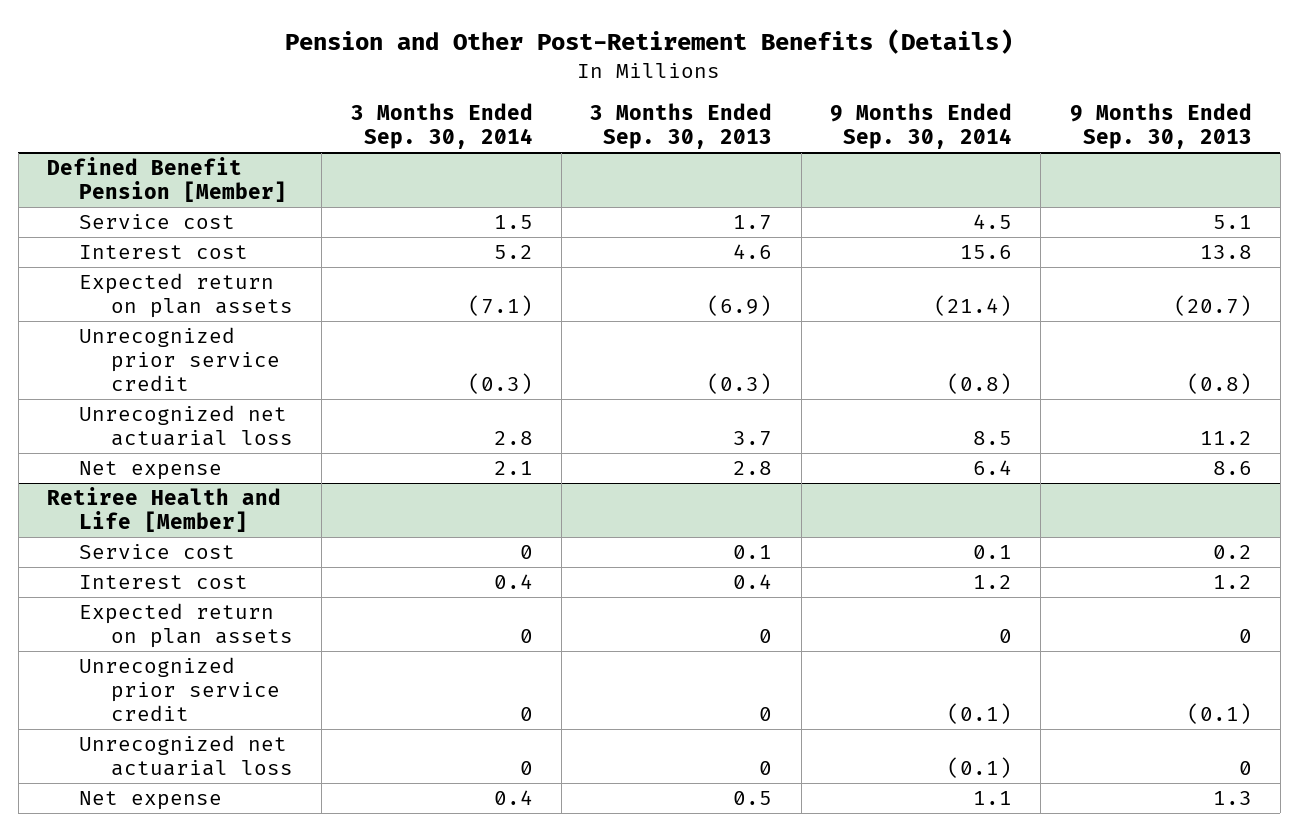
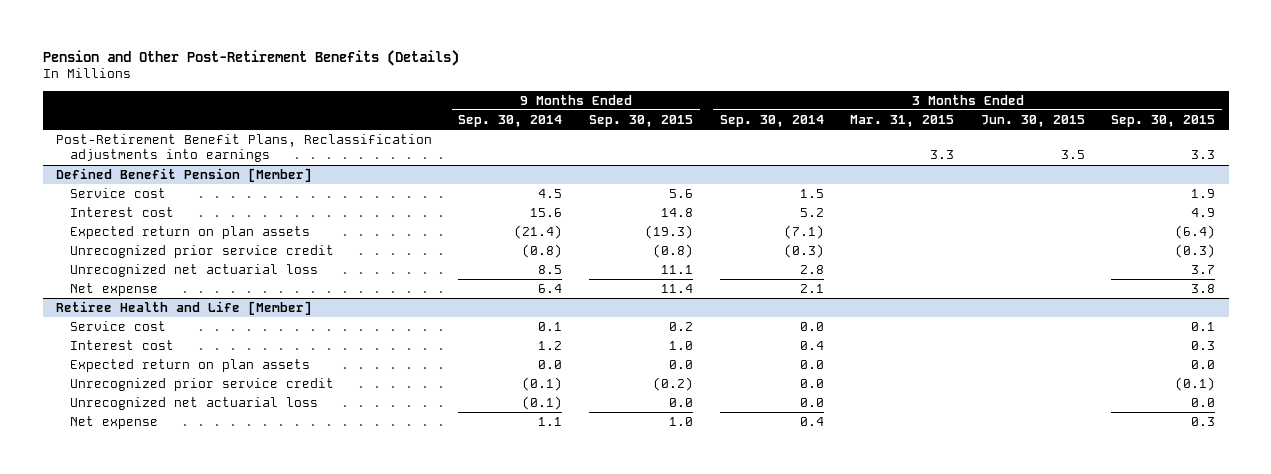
- | 3 Months Ended Sep. 30, 2014 | 3 Months Ended Sep. 30, 2013 | 9 Months Ended Sep. 30, 2014 | 9 Months Ended Sep. 30, 2013
+ | 9 Months Ended Sep. 30, 2014 | 9 Months Ended Sep. 30, 2015 | 3 Months Ended Sep. 30, 2014 | 3 Months Ended Mar. 31, 2015 | 3 Months Ended Jun. 30, 2015 | 3 Months Ended Sep. 30, 2015
+ Post-Retirement Benefit Plans, Reclassification adjustments into earnings | | | | 3.3 | 3.5 | 3.3
@ Retiree Health and Life [Member]
- Service cost | 0 | 0.1 | 0.1 | 0.2
+ Service cost | 0.1 | 0.2 | 0.0 | | | 0.1
- Expected return on plan assets | 0 | 0 | 0 | 0
- Unrecognized prior service credit | 0 | 0 | (0.1) | (0.1)
- Unrecognized net actuarial loss | 0 | 0 | (0.1) | 0
+ Expected return on plan assets | 0.0 | 0.0 | 0.0 | | | 0.0
+ Unrecognized prior service credit | (0.1) | (0.2) | 0.0 | | | (0.1)
+ Unrecognized net actuarial loss | (0.1) | 0.0 | 0.0 | | | 0.0

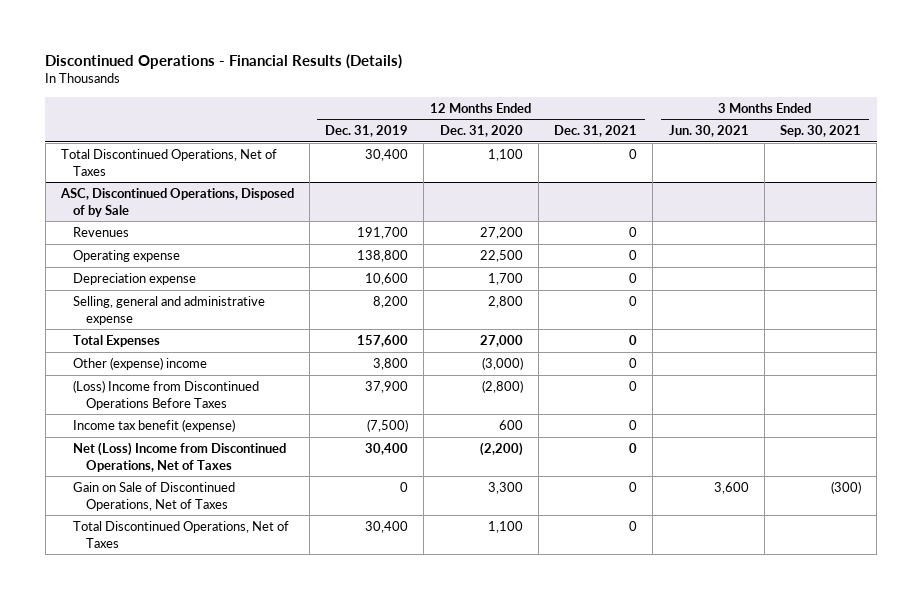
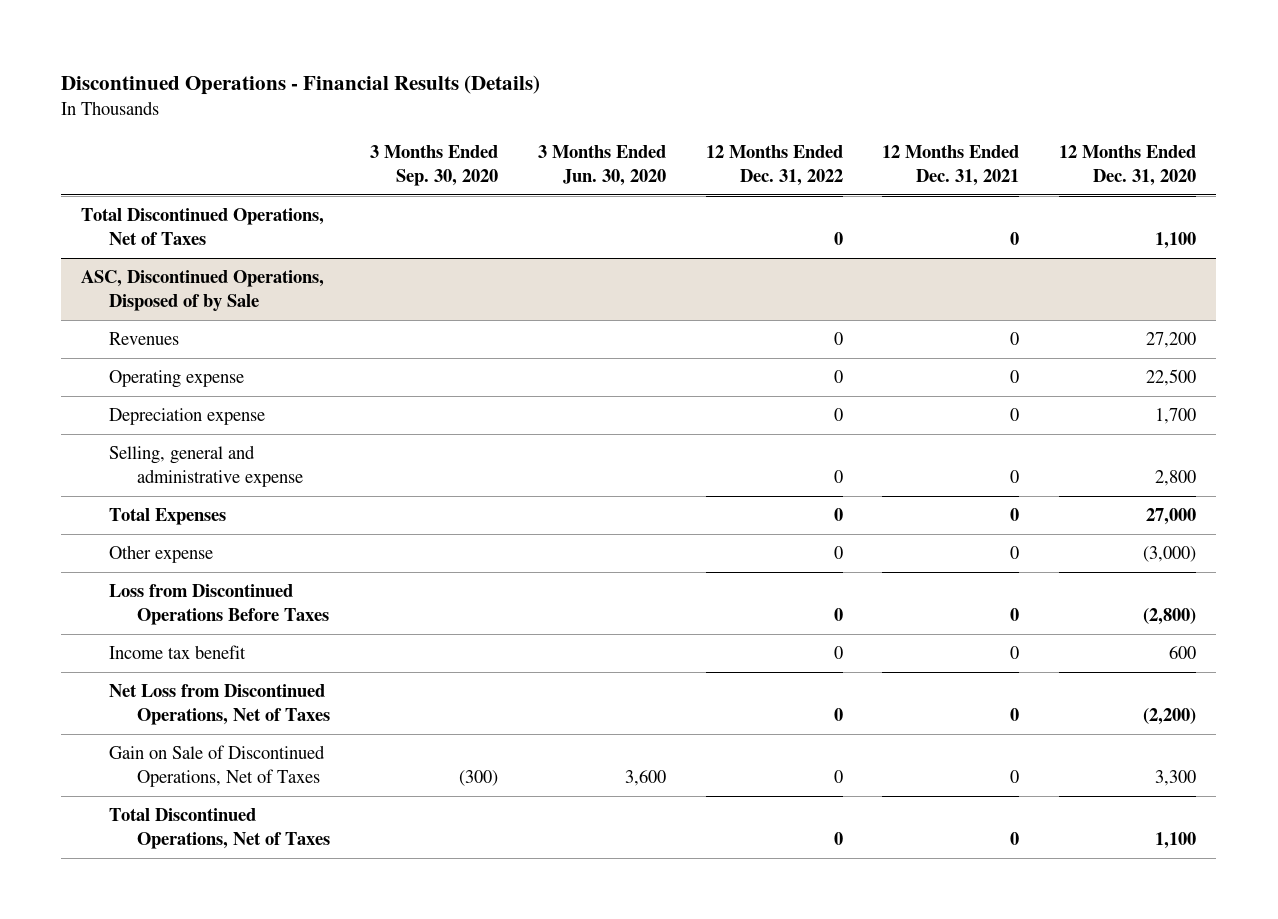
- | 12 Months Ended Dec. 31, 2019 | 12 Months Ended Dec. 31, 2020 | 12 Months Ended Dec. 31, 2021 | 3 Months Ended Jun. 30, 2021 | 3 Months Ended Sep. 30, 2021
+ | 3 Months Ended Sep. 30, 2020 | 3 Months Ended Jun. 30, 2020 | 12 Months Ended Dec. 31, 2022 | 12 Months Ended Dec. 31, 2021 | 12 Months Ended Dec. 31, 2020
@ ASC, Discontinued Operations, Disposed of by Sale
- Other (expense) income | 3,800 | (3,000) | 0 | |
- (Loss) Income from Discontinued Operations Before Taxes | 37,900 | (2,800) | 0 | |
- Income tax benefit (expense) | (7,500) | 600 | 0 | |
- Net (Loss) Income from Discontinued Operations, Net of Taxes | 30,400 | (2,200) | 0 | |
+ Other expense | | | 0 | 0 | (3,000)
+ Loss from Discontinued Operations Before Taxes | | | 0 | 0 | (2,800)
+ Income tax benefit | | | 0 | 0 | 600
+ Net Loss from Discontinued Operations, Net of Taxes | | | 0 | 0 | (2,200)

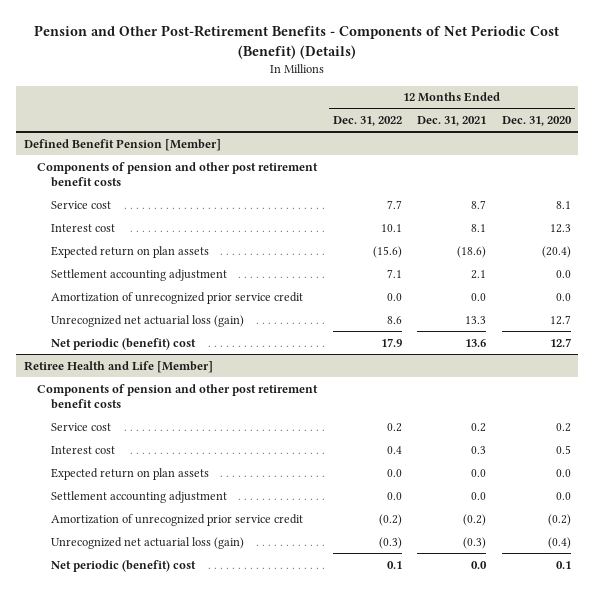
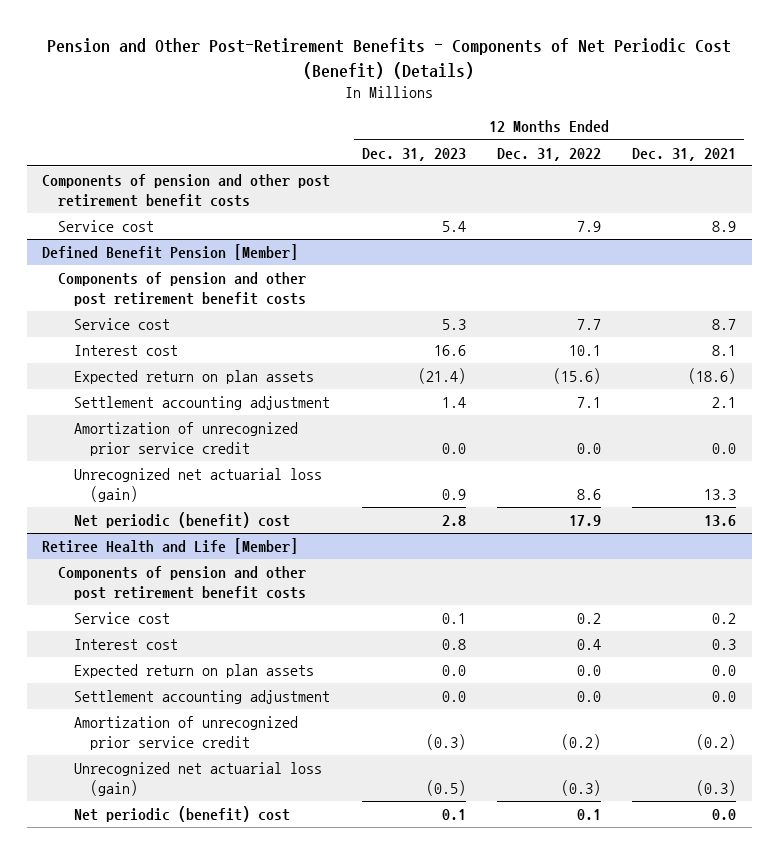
- | 12 Months Ended Dec. 31, 2022 | 12 Months Ended Dec. 31, 2021 | 12 Months Ended Dec. 31, 2020
+ | 12 Months Ended Dec. 31, 2023 | 12 Months Ended Dec. 31, 2022 | 12 Months Ended Dec. 31, 2021
+ Components of pension and other post retirement benefit costs
+ Service cost | 5.4 | 7.9 | 8.9

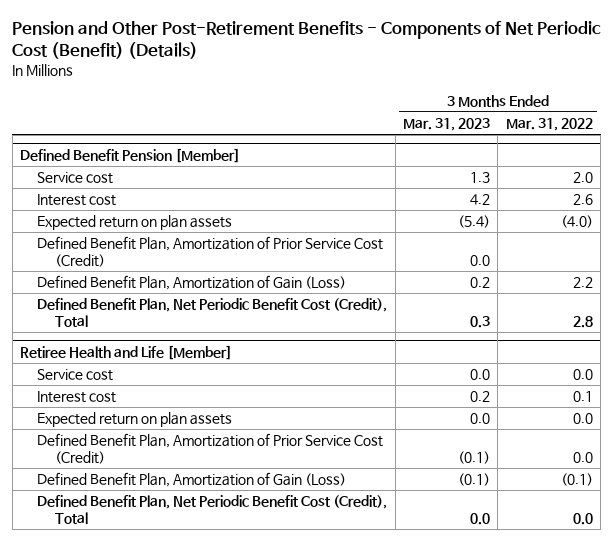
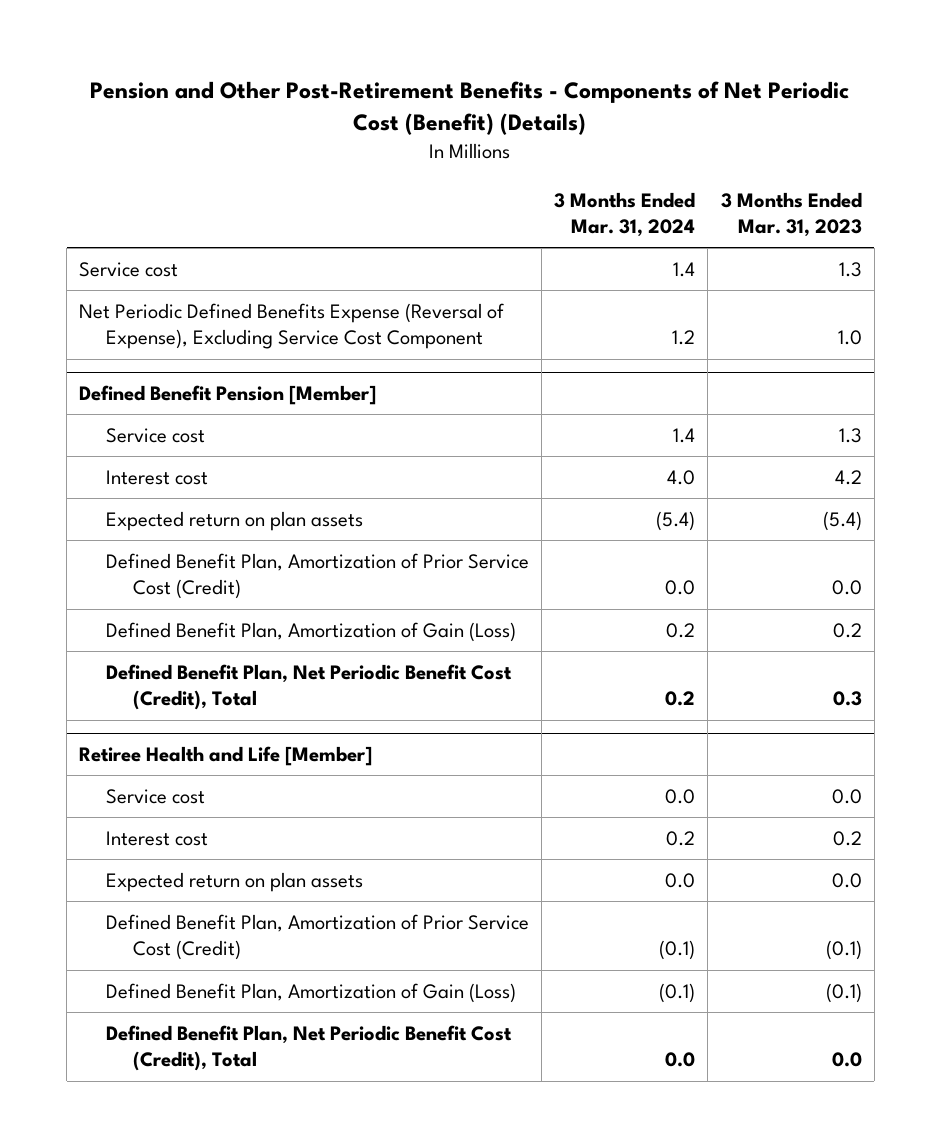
- | 3 Months Ended Mar. 31, 2023 | 3 Months Ended Mar. 31, 2022
+ | 3 Months Ended Mar. 31, 2024 | 3 Months Ended Mar. 31, 2023
+ Service cost | 1.4 | 1.3
+ Net Periodic Defined Benefits Expense (Reversal of Expense), Excluding Service Cost Component | 1.2 | 1.0

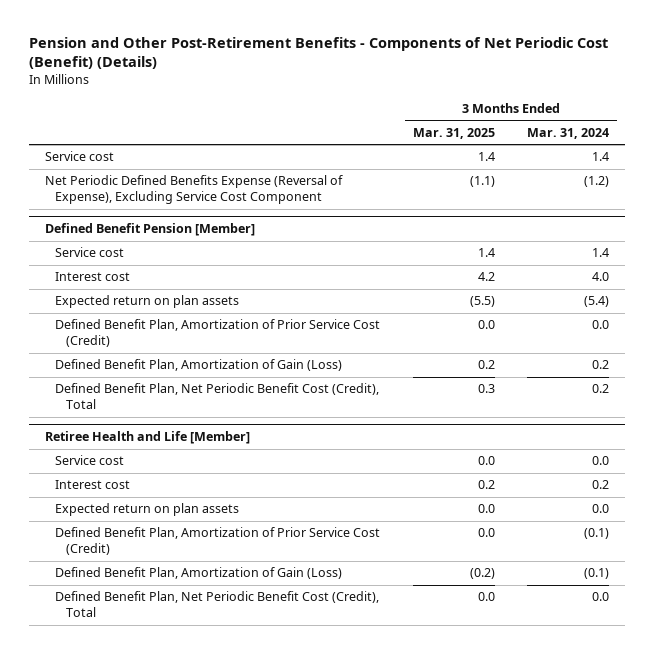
- | 3 Months Ended Mar. 31, 2024 | 3 Months Ended Mar. 31, 2023
+ | 3 Months Ended Mar. 31, 2025 | 3 Months Ended Mar. 31, 2024
- Net Periodic Defined Benefits Expense (Reversal of Expense), Excluding Service Cost Component | 1.2 | 1.0
+ Net Periodic Defined Benefits Expense (Reversal of Expense), Excluding Service Cost Component | (1.1) | (1.2)

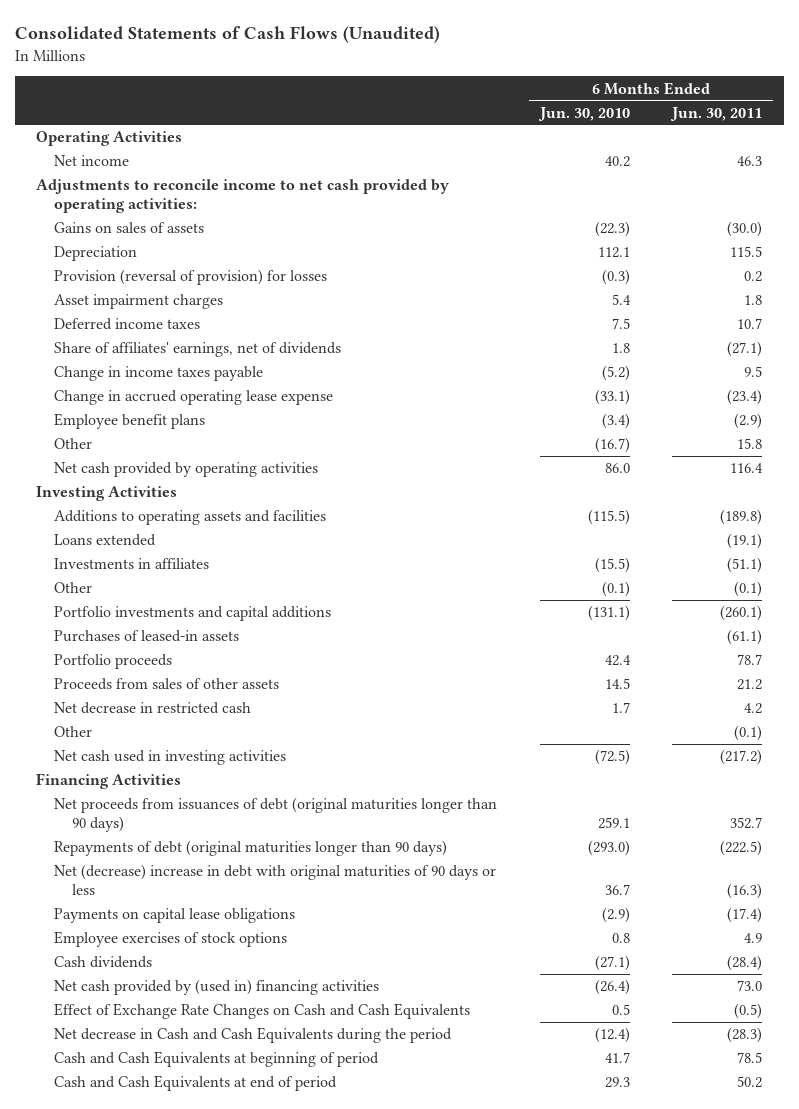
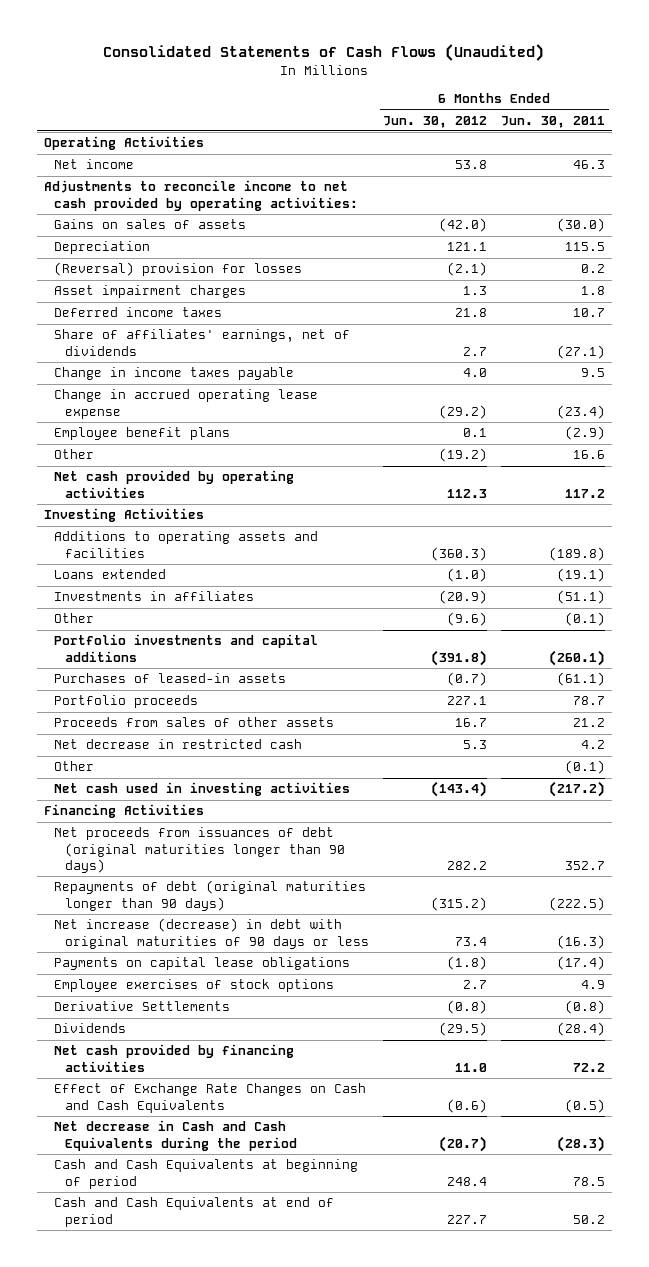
- | 6 Months Ended Jun. 30, 2010 | 6 Months Ended Jun. 30, 2011
+ | 6 Months Ended Jun. 30, 2012 | 6 Months Ended Jun. 30, 2011
- Provision (reversal of provision) for losses | (0.3) | 0.2
+ (Reversal) provision for losses | (2.1) | 0.2
- Other | (16.7) | 15.8
- Net cash provided by operating activities | 86.0 | 116.4
+ Other | (19.2) | 16.6
+ Net cash provided by operating activities | 112.3 | 117.2
- Net (decrease) increase in debt with original maturities of 90 days or less | 36.7 | (16.3)
+ Net increase (decrease) in debt with original maturities of 90 days or less | 73.4 | (16.3)
- Cash dividends | (27.1) | (28.4)
- Net cash provided by (used in) financing activities | (26.4) | 73.0
+ Derivative Settlements | (0.8) | (0.8)
+ Dividends | (29.5) | (28.4)
+ Net cash provided by financing activities | 11.0 | 72.2

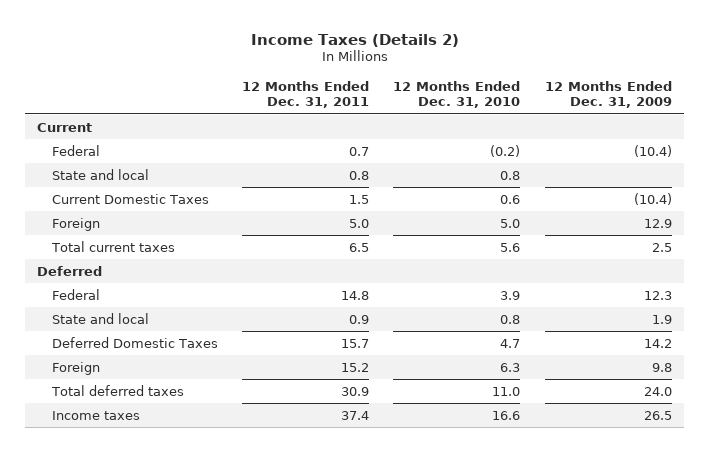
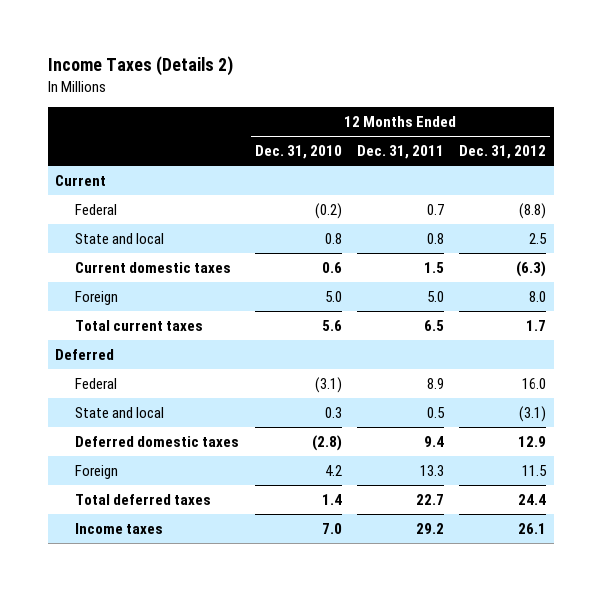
- | 12 Months Ended Dec. 31, 2011 | 12 Months Ended Dec. 31, 2010 | 12 Months Ended Dec. 31, 2009
+ | 12 Months Ended Dec. 31, 2010 | 12 Months Ended Dec. 31, 2011 | 12 Months Ended Dec. 31, 2012
- Current Domestic Taxes | 1.5 | 0.6 | (10.4)
+ Current domestic taxes | 0.6 | 1.5 | (6.3)
- Federal | 14.8 | 3.9 | 12.3
- State and local | 0.9 | 0.8 | 1.9
- Deferred Domestic Taxes | 15.7 | 4.7 | 14.2
- Foreign | 15.2 | 6.3 | 9.8
- Total deferred taxes | 30.9 | 11.0 | 24.0
- Income taxes | 37.4 | 16.6 | 26.5
+ Federal | (3.1) | 8.9 | 16.0
+ State and local | 0.3 | 0.5 | (3.1)
+ Deferred domestic taxes | (2.8) | 9.4 | 12.9
+ Foreign | 4.2 | 13.3 | 11.5
+ Total deferred taxes | 1.4 | 22.7 | 24.4
+ Income taxes | 7.0 | 29.2 | 26.1

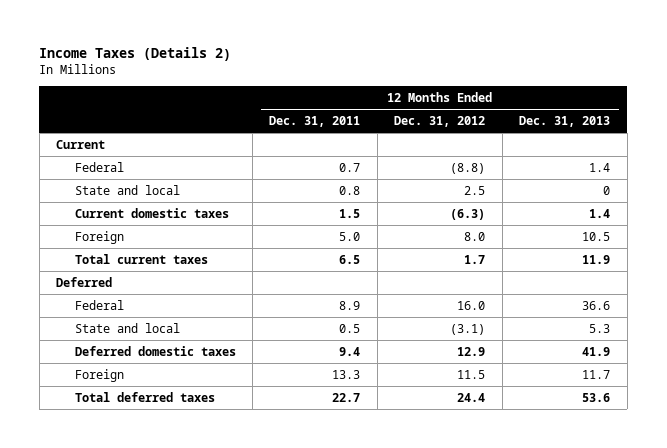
- | 12 Months Ended Dec. 31, 2010 | 12 Months Ended Dec. 31, 2011 | 12 Months Ended Dec. 31, 2012
+ | 12 Months Ended Dec. 31, 2011 | 12 Months Ended Dec. 31, 2012 | 12 Months Ended Dec. 31, 2013
- Income taxes | 7.0 | 29.2 | 26.1

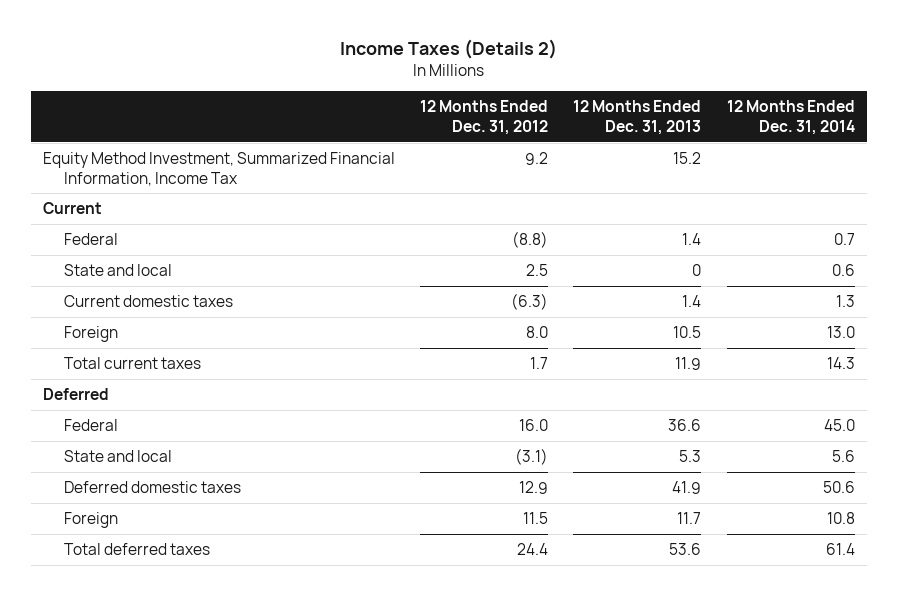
- | 12 Months Ended Dec. 31, 2011 | 12 Months Ended Dec. 31, 2012 | 12 Months Ended Dec. 31, 2013
+ | 12 Months Ended Dec. 31, 2012 | 12 Months Ended Dec. 31, 2013 | 12 Months Ended Dec. 31, 2014
+ Equity Method Investment, Summarized Financial Information, Income Tax | 9.2 | 15.2 |

